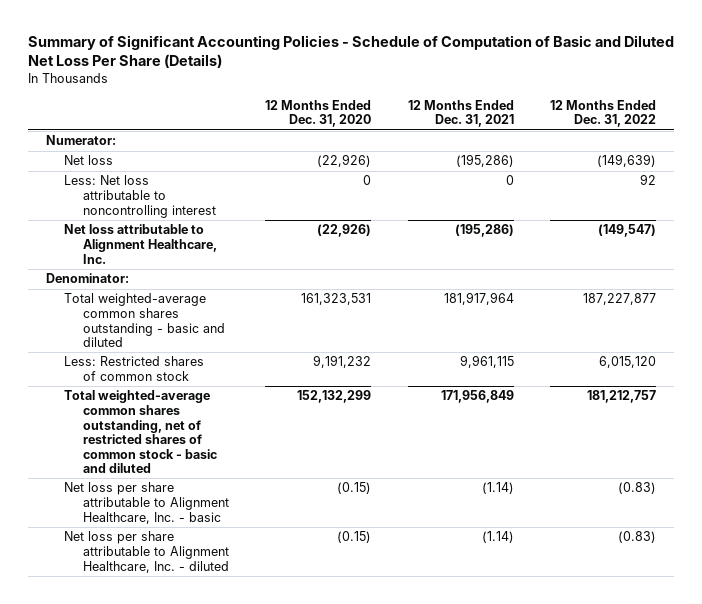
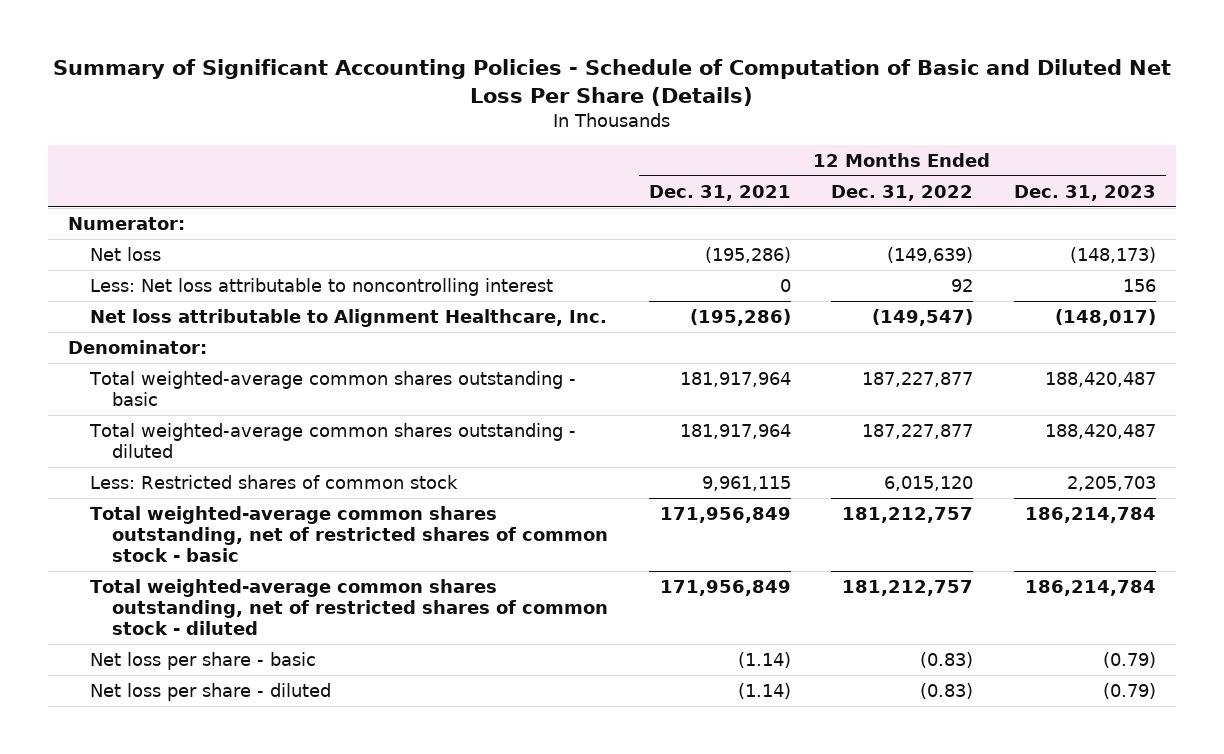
- | 12 Months Ended Dec. 31, 2020 | 12 Months Ended Dec. 31, 2021 | 12 Months Ended Dec. 31, 2022
+ | 12 Months Ended Dec. 31, 2021 | 12 Months Ended Dec. 31, 2022 | 12 Months Ended Dec. 31, 2023
- Total weighted-average common shares outstanding - basic and diluted | 161,323,531 | 181,917,964 | 187,227,877
+ Total weighted-average common shares outstanding - basic | 181,917,964 | 187,227,877 | 188,420,487
+ Total weighted-average common shares outstanding - diluted | 181,917,964 | 187,227,877 | 188,420,487
- Total weighted-average common shares outstanding, net of restricted shares of common stock - basic and diluted | 152,132,299 | 171,956,849 | 181,212,757
- Net loss per share attributable to Alignment Healthcare, Inc. - basic | (0.15) | (1.14) | (0.83)
- Net loss per share attributable to Alignment Healthcare, Inc. - diluted | (0.15) | (1.14) | (0.83)
+ Total weighted-average common shares outstanding, net of restricted shares of common stock - basic | 171,956,849 | 181,212,757 | 186,214,784
+ Total weighted-average common shares outstanding, net of restricted shares of common stock - diluted | 171,956,849 | 181,212,757 | 186,214,784
+ Net loss per share - basic | (1.14) | (0.83) | (0.79)
+ Net loss per share - diluted | (1.14) | (0.83) | (0.79)

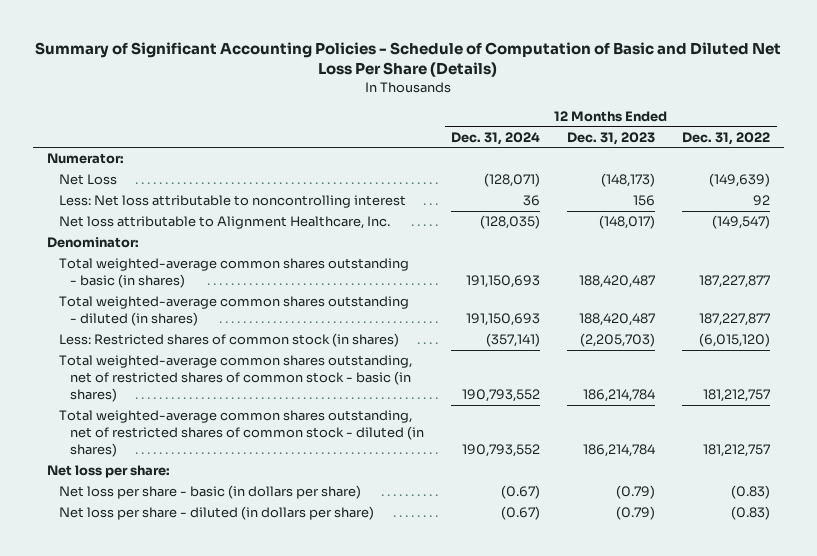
- | 12 Months Ended Dec. 31, 2021 | 12 Months Ended Dec. 31, 2022 | 12 Months Ended Dec. 31, 2023
+ | 12 Months Ended Dec. 31, 2024 | 12 Months Ended Dec. 31, 2023 | 12 Months Ended Dec. 31, 2022
- Net loss | (195,286) | (149,639) | (148,173)
+ Net Loss | (128,071) | (148,173) | (149,639)
- Total weighted-average common shares outstanding - basic | 181,917,964 | 187,227,877 | 188,420,487
- Total weighted-average common shares outstanding - diluted | 181,917,964 | 187,227,877 | 188,420,487
- Less: Restricted shares of common stock | 9,961,115 | 6,015,120 | 2,205,703
- Total weighted-average common shares outstanding, net of restricted shares of common stock - basic | 171,956,849 | 181,212,757 | 186,214,784
- Total weighted-average common shares outstanding, net of restricted shares of common stock - diluted | 171,956,849 | 181,212,757 | 186,214,784
- Net loss per share - basic | (1.14) | (0.83) | (0.79)
- Net loss per share - diluted | (1.14) | (0.83) | (0.79)
+ Total weighted-average common shares outstanding - basic (in shares) | 191,150,693 | 188,420,487 | 187,227,877
+ Total weighted-average common shares outstanding - diluted (in shares) | 191,150,693 | 188,420,487 | 187,227,877
+ Less: Restricted shares of common stock (in shares) | (357,141) | (2,205,703) | (6,015,120)
+ Total weighted-average common shares outstanding, net of restricted shares of common stock - basic (in shares) | 190,793,552 | 186,214,784 | 181,212,757
+ Total weighted-average common shares outstanding, net of restricted shares of common stock - diluted (in shares) | 190,793,552 | 186,214,784 | 181,212,757
+ Net loss per share:
+ Net loss per share - basic (in dollars per share) | (0.67) | (0.79) | (0.83)
+ Net loss per share - diluted (in dollars per share) | (0.67) | (0.79) | (0.83)

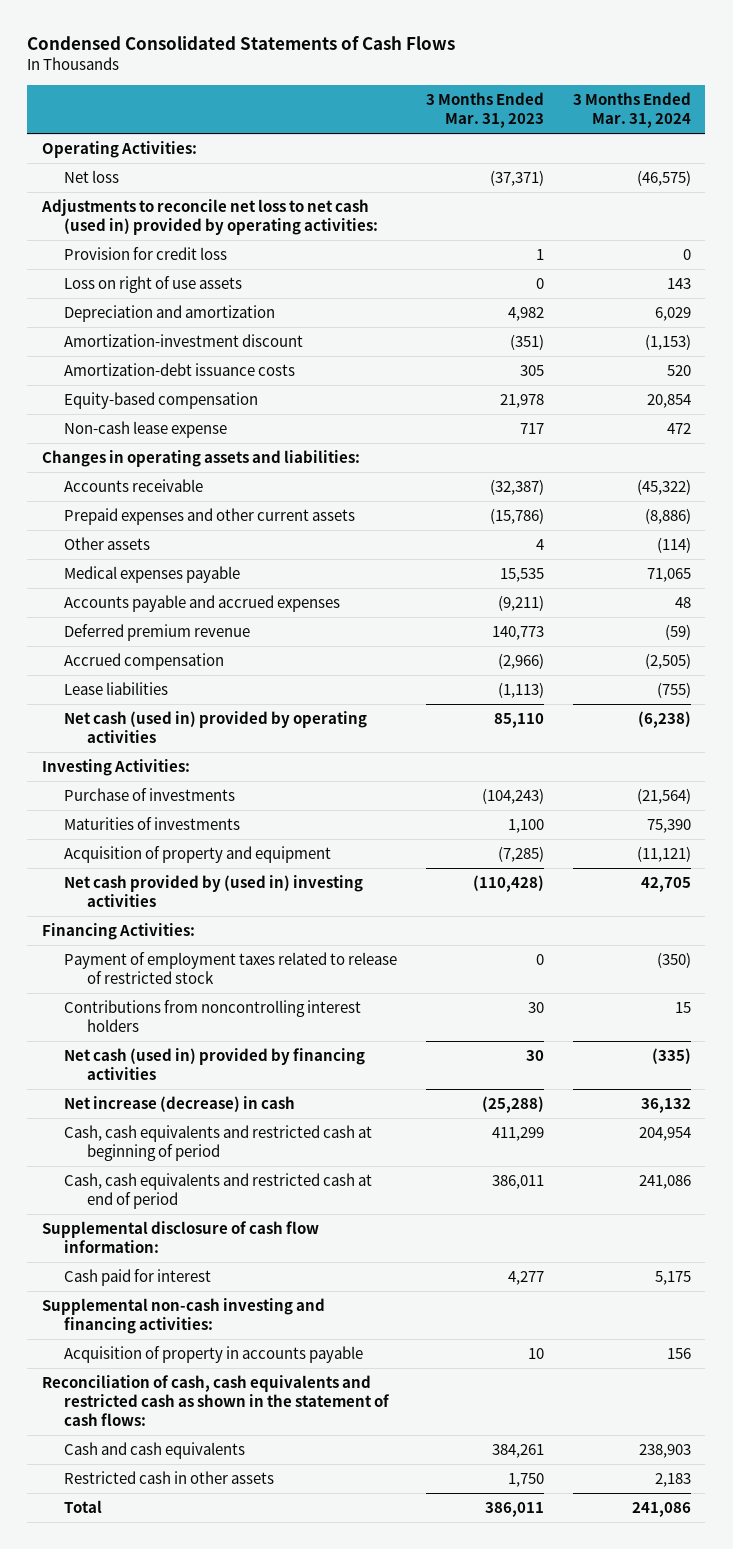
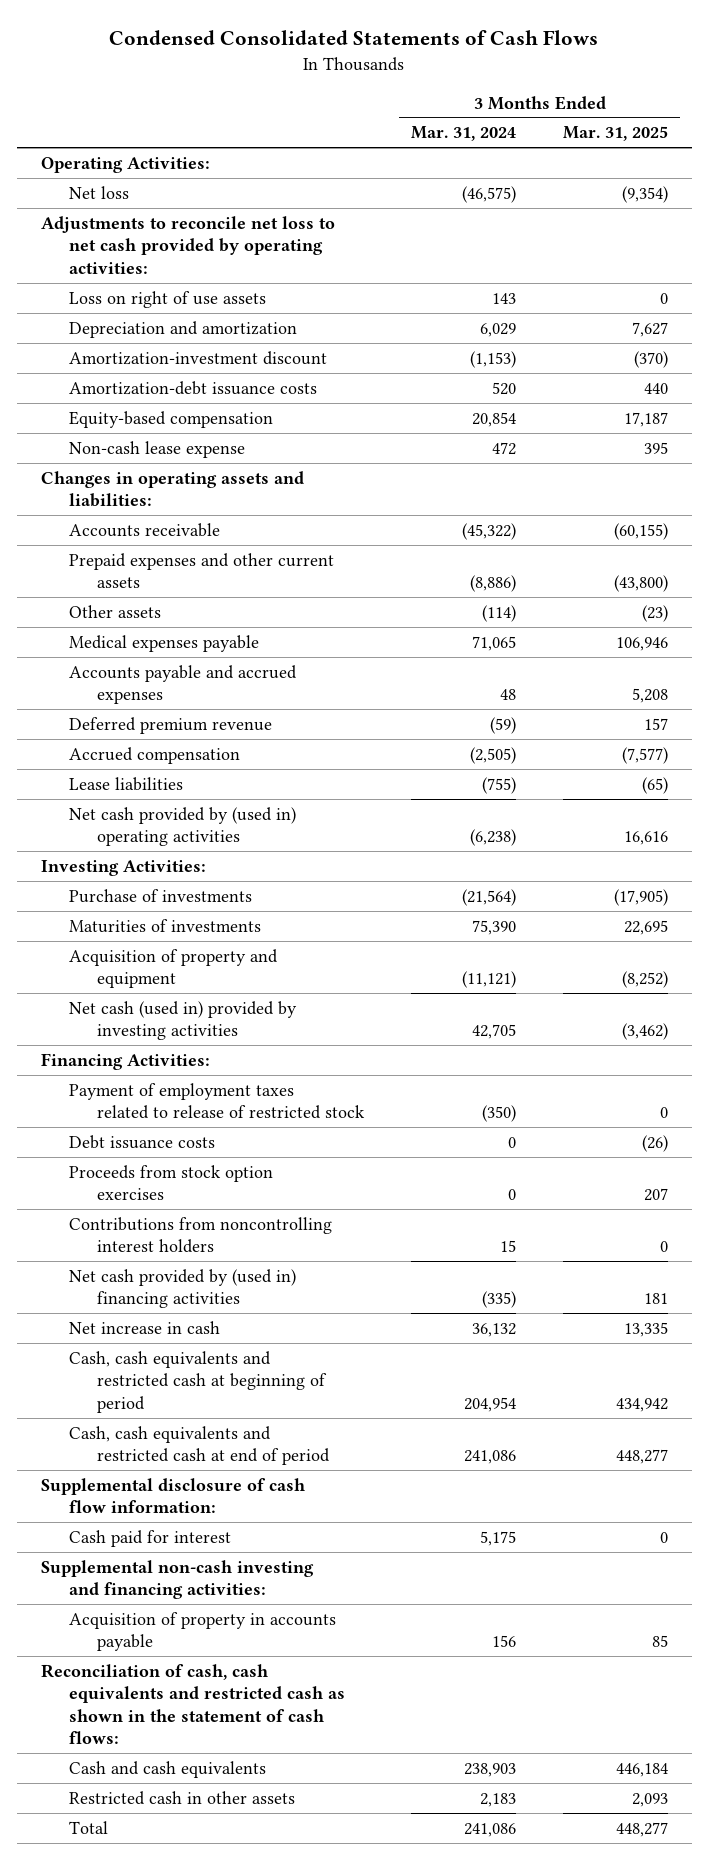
- | 3 Months Ended Mar. 31, 2023 | 3 Months Ended Mar. 31, 2024
+ | 3 Months Ended Mar. 31, 2024 | 3 Months Ended Mar. 31, 2025
- Adjustments to reconcile net loss to net cash (used in) provided by operating activities:
- Provision for credit loss | 1 | 0
+ Adjustments to reconcile net loss to net cash provided by operating activities:
- Net cash (used in) provided by operating activities | 85,110 | (6,238)
+ Net cash provided by (used in) operating activities | (6,238) | 16,616
- Net cash provided by (used in) investing activities | (110,428) | 42,705
+ Net cash (used in) provided by investing activities | 42,705 | (3,462)
+ Debt issuance costs | 0 | (26)
+ Proceeds from stock option exercises | 0 | 207
- Net cash (used in) provided by financing activities | 30 | (335)
- Net increase (decrease) in cash | (25,288) | 36,132
+ Net cash provided by (used in) financing activities | (335) | 181
+ Net increase in cash | 36,132 | 13,335

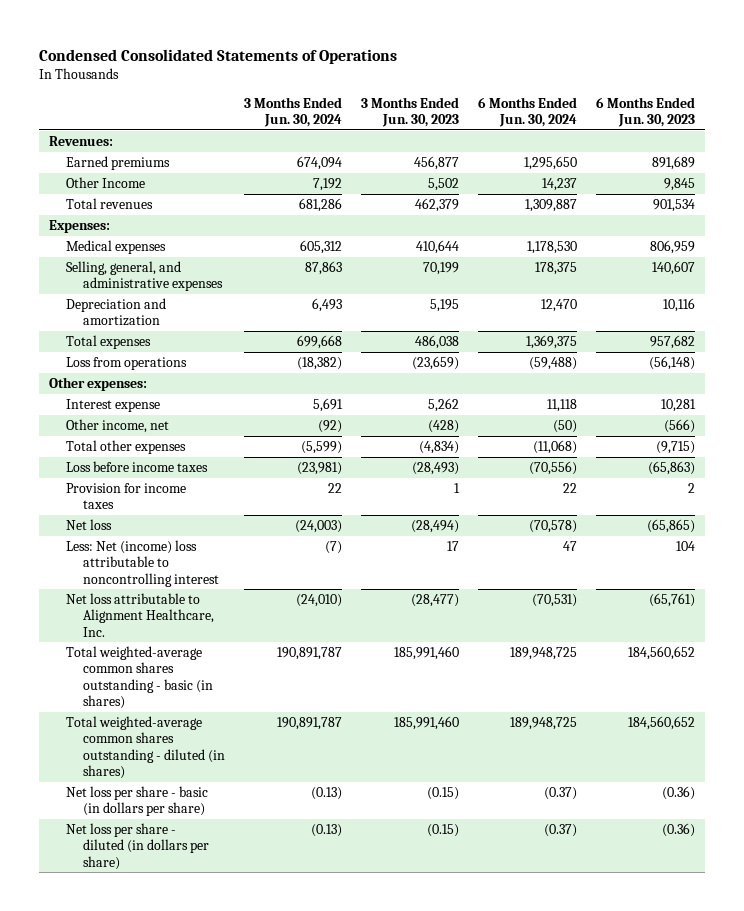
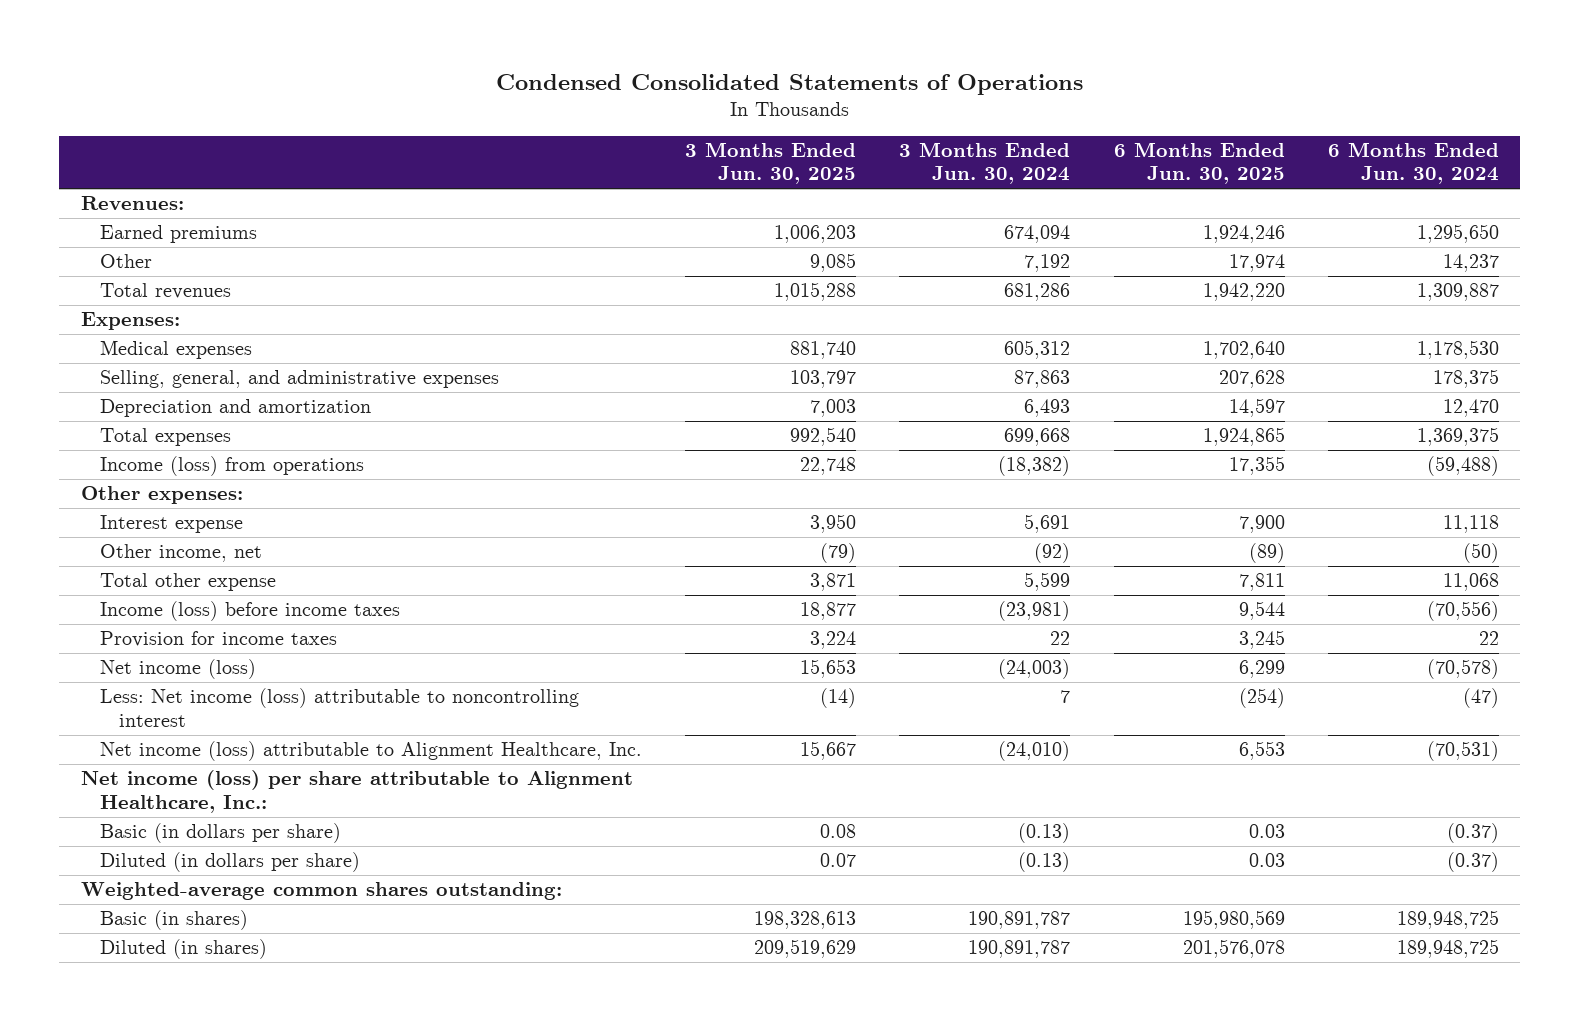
- | 3 Months Ended Jun. 30, 2024 | 3 Months Ended Jun. 30, 2023 | 6 Months Ended Jun. 30, 2024 | 6 Months Ended Jun. 30, 2023
+ | 3 Months Ended Jun. 30, 2025 | 3 Months Ended Jun. 30, 2024 | 6 Months Ended Jun. 30, 2025 | 6 Months Ended Jun. 30, 2024
- Other Income | 7,192 | 5,502 | 14,237 | 9,845
+ Other | 9,085 | 7,192 | 17,974 | 14,237
- Loss from operations | (18,382) | (23,659) | (59,488) | (56,148)
+ Income (loss) from operations | 22,748 | (18,382) | 17,355 | (59,488)
- Total other expenses | (5,599) | (4,834) | (11,068) | (9,715)
- Loss before income taxes | (23,981) | (28,493) | (70,556) | (65,863)
+ Total other expense | 3,871 | 5,599 | 7,811 | 11,068
+ Income (loss) before income taxes | 18,877 | (23,981) | 9,544 | (70,556)
- Net loss | (24,003) | (28,494) | (70,578) | (65,865)
- Less: Net (income) loss attributable to noncontrolling interest | (7) | 17 | 47 | 104
- Net loss attributable to Alignment Healthcare, Inc. | (24,010) | (28,477) | (70,531) | (65,761)
- Total weighted-average common shares outstanding - basic (in shares) | 190,891,787 | 185,991,460 | 189,948,725 | 184,560,652
- Total weighted-average common shares outstanding - diluted (in shares) | 190,891,787 | 185,991,460 | 189,948,725 | 184,560,652
- Net loss per share - basic (in dollars per share) | (0.13) | (0.15) | (0.37) | (0.36)
- Net loss per share - diluted (in dollars per share) | (0.13) | (0.15) | (0.37) | (0.36)
+ Net income (loss) | 15,653 | (24,003) | 6,299 | (70,578)
+ Less: Net income (loss) attributable to noncontrolling interest | (14) | 7 | (254) | (47)
+ Net income (loss) attributable to Alignment Healthcare, Inc. | 15,667 | (24,010) | 6,553 | (70,531)
+ Net income (loss) per share attributable to Alignment Healthcare, Inc.:
+ Basic (in dollars per share) | 0.08 | (0.13) | 0.03 | (0.37)
+ Diluted (in dollars per share) | 0.07 | (0.13) | 0.03 | (0.37)
+ Weighted-average common shares outstanding:
+ Basic (in shares) | 198,328,613 | 190,891,787 | 195,980,569 | 189,948,725
+ Diluted (in shares) | 209,519,629 | 190,891,787 | 201,576,078 | 189,948,725

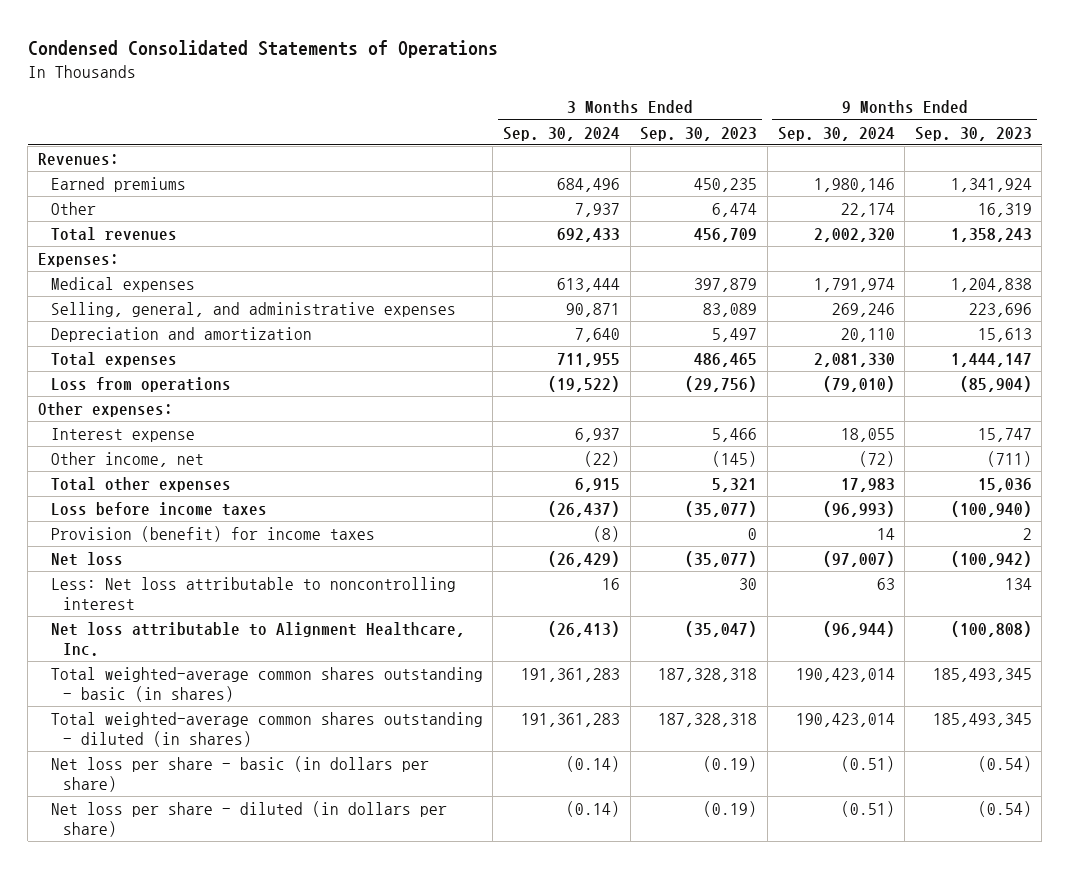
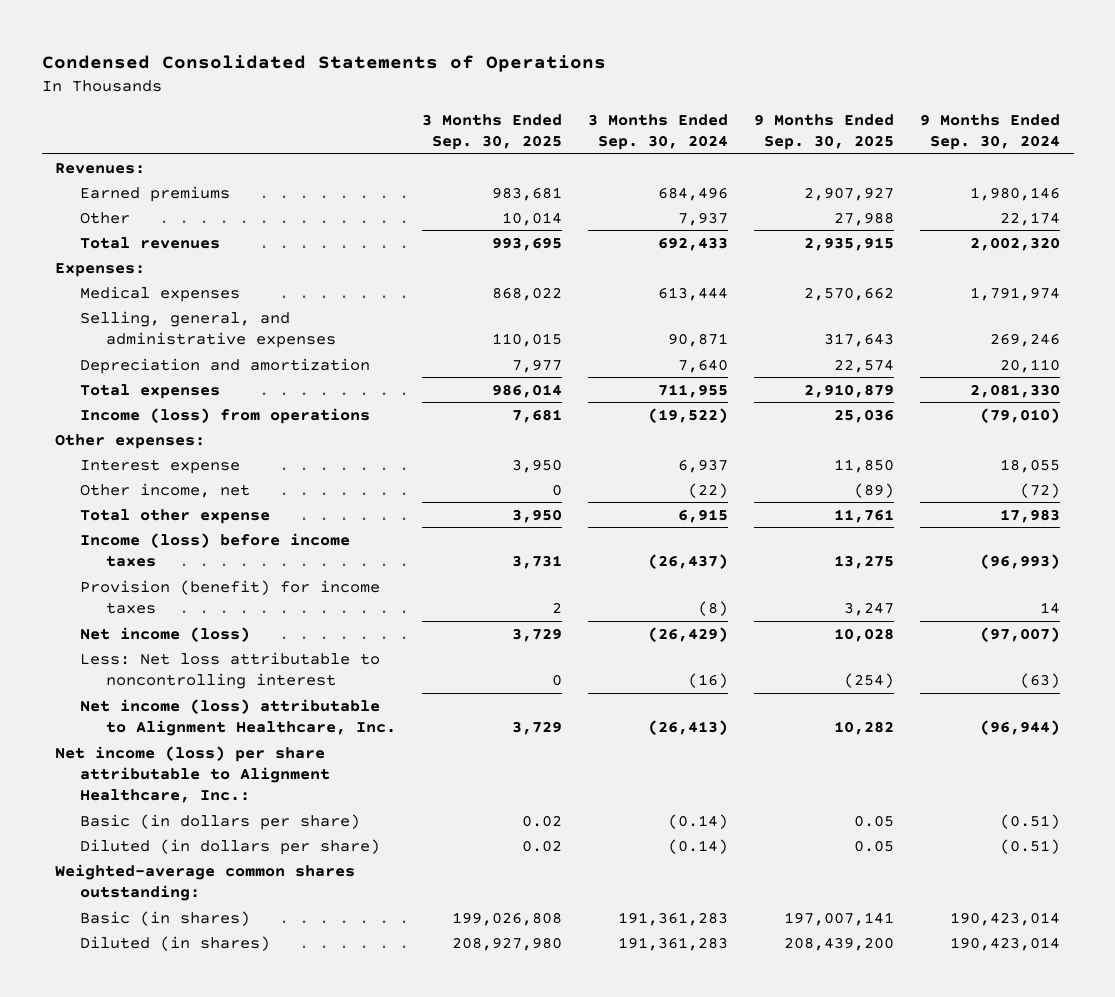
- | 3 Months Ended Sep. 30, 2024 | 3 Months Ended Sep. 30, 2023 | 9 Months Ended Sep. 30, 2024 | 9 Months Ended Sep. 30, 2023
+ | 3 Months Ended Sep. 30, 2025 | 3 Months Ended Sep. 30, 2024 | 9 Months Ended Sep. 30, 2025 | 9 Months Ended Sep. 30, 2024
- Loss from operations | (19,522) | (29,756) | (79,010) | (85,904)
+ Income (loss) from operations | 7,681 | (19,522) | 25,036 | (79,010)
- Total other expenses | 6,915 | 5,321 | 17,983 | 15,036
- Loss before income taxes | (26,437) | (35,077) | (96,993) | (100,940)
+ Total other expense | 3,950 | 6,915 | 11,761 | 17,983
+ Income (loss) before income taxes | 3,731 | (26,437) | 13,275 | (96,993)
- Net loss | (26,429) | (35,077) | (97,007) | (100,942)
- Less: Net loss attributable to noncontrolling interest | 16 | 30 | 63 | 134
- Net loss attributable to Alignment Healthcare, Inc. | (26,413) | (35,047) | (96,944) | (100,808)
- Total weighted-average common shares outstanding - basic (in shares) | 191,361,283 | 187,328,318 | 190,423,014 | 185,493,345
- Total weighted-average common shares outstanding - diluted (in shares) | 191,361,283 | 187,328,318 | 190,423,014 | 185,493,345
- Net loss per share - basic (in dollars per share) | (0.14) | (0.19) | (0.51) | (0.54)
- Net loss per share - diluted (in dollars per share) | (0.14) | (0.19) | (0.51) | (0.54)
+ Net income (loss) | 3,729 | (26,429) | 10,028 | (97,007)
+ Less: Net loss attributable to noncontrolling interest | 0 | (16) | (254) | (63)
+ Net income (loss) attributable to Alignment Healthcare, Inc. | 3,729 | (26,413) | 10,282 | (96,944)
+ Net income (loss) per share attributable to Alignment Healthcare, Inc.:
+ Basic (in dollars per share) | 0.02 | (0.14) | 0.05 | (0.51)
+ Diluted (in dollars per share) | 0.02 | (0.14) | 0.05 | (0.51)
+ Weighted-average common shares outstanding:
+ Basic (in shares) | 199,026,808 | 191,361,283 | 197,007,141 | 190,423,014
+ Diluted (in shares) | 208,927,980 | 191,361,283 | 208,439,200 | 190,423,014

